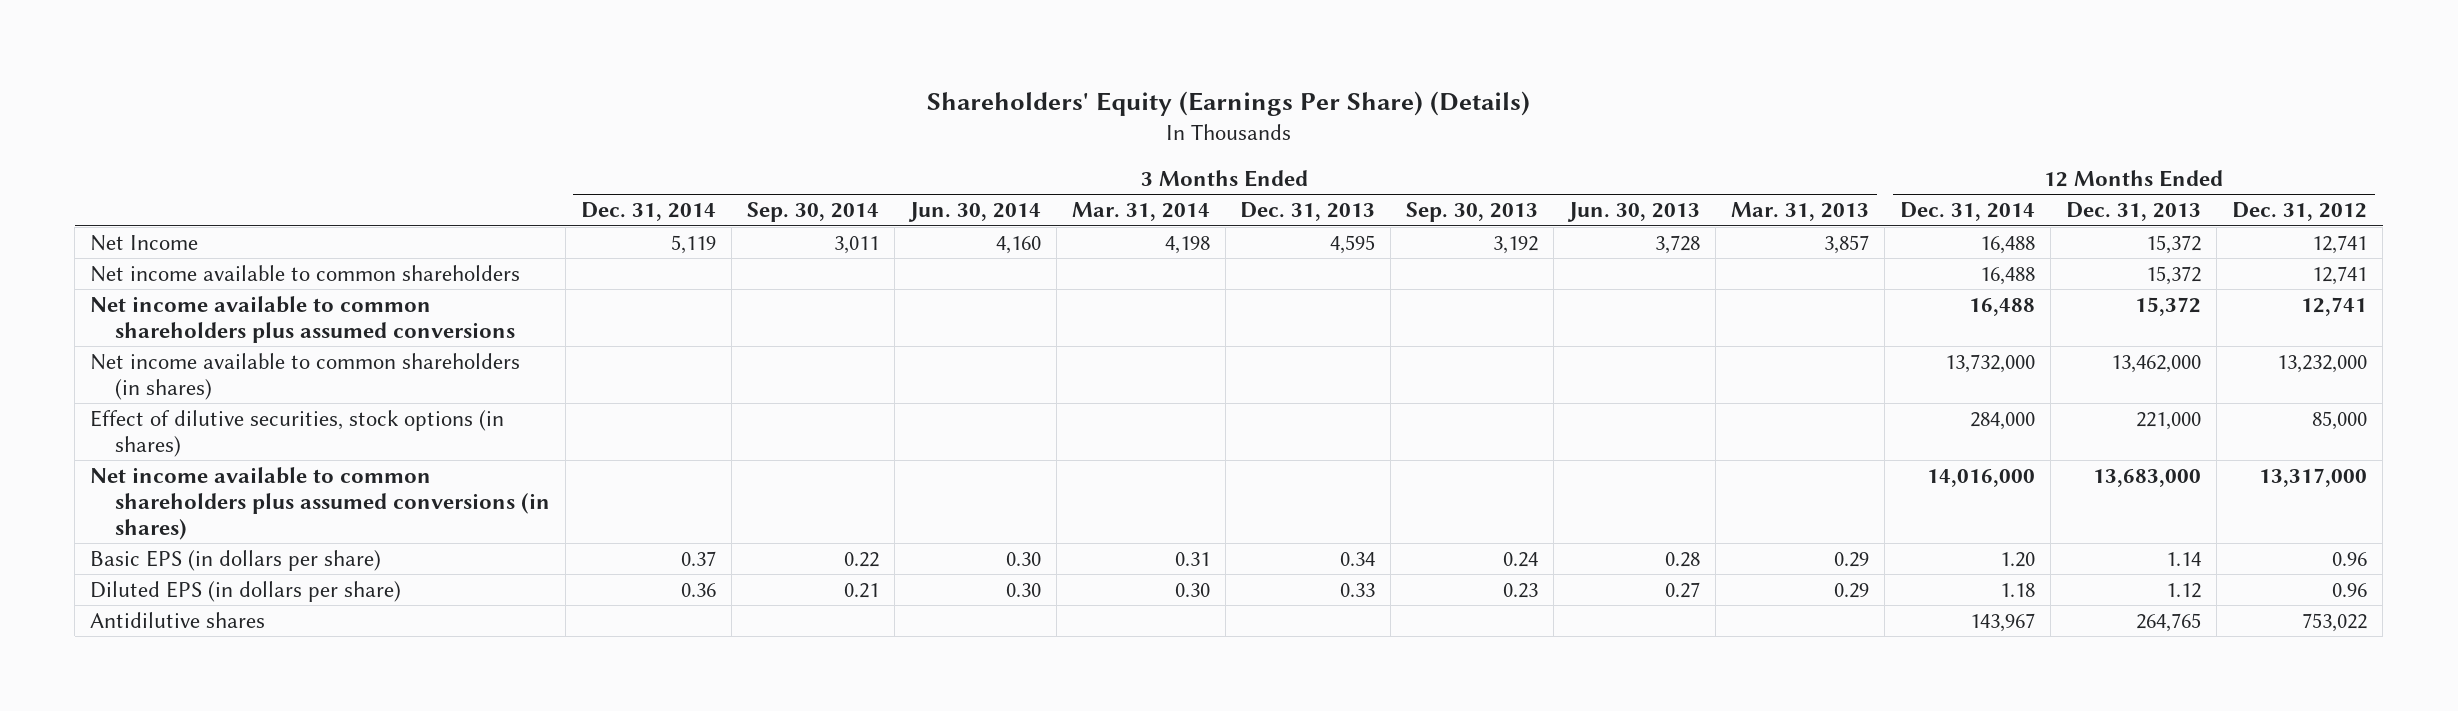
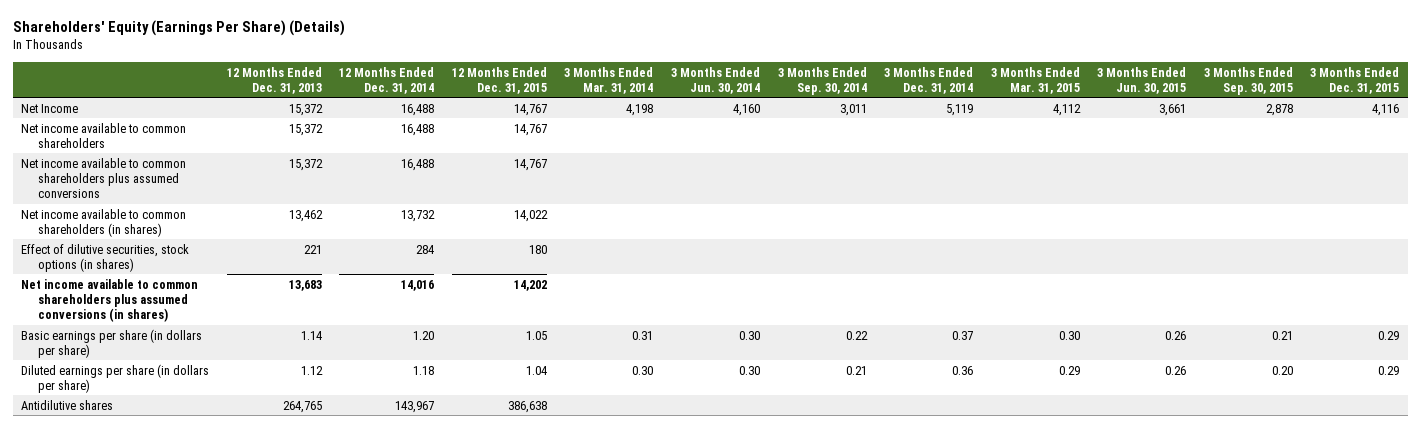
- | 3 Months Ended Dec. 31, 2014 | 3 Months Ended Sep. 30, 2014 | 3 Months Ended Jun. 30, 2014 | 3 Months Ended Mar. 31, 2014 | 3 Months Ended Dec. 31, 2013 | 3 Months Ended Sep. 30, 2013 | 3 Months Ended Jun. 30, 2013 | 3 Months Ended Mar. 31, 2013 | 12 Months Ended Dec. 31, 2014 | 12 Months Ended Dec. 31, 2013 | 12 Months Ended Dec. 31, 2012
+ | 12 Months Ended Dec. 31, 2013 | 12 Months Ended Dec. 31, 2014 | 12 Months Ended Dec. 31, 2015 | 3 Months Ended Mar. 31, 2014 | 3 Months Ended Jun. 30, 2014 | 3 Months Ended Sep. 30, 2014 | 3 Months Ended Dec. 31, 2014 | 3 Months Ended Mar. 31, 2015 | 3 Months Ended Jun. 30, 2015 | 3 Months Ended Sep. 30, 2015 | 3 Months Ended Dec. 31, 2015
- Net income available to common shareholders (in shares) | | | | | | | | | 13,732,000 | 13,462,000 | 13,232,000
- Effect of dilutive securities, stock options (in shares) | | | | | | | | | 284,000 | 221,000 | 85,000
- Net income available to common shareholders plus assumed conversions (in shares) | | | | | | | | | 14,016,000 | 13,683,000 | 13,317,000
- Basic EPS (in dollars per share) | 0.37 | 0.22 | 0.30 | 0.31 | 0.34 | 0.24 | 0.28 | 0.29 | 1.20 | 1.14 | 0.96
- Diluted EPS (in dollars per share) | 0.36 | 0.21 | 0.30 | 0.30 | 0.33 | 0.23 | 0.27 | 0.29 | 1.18 | 1.12 | 0.96
+ Net income available to common shareholders (in shares) | 13,462 | 13,732 | 14,022 | | | | | | | |
+ Effect of dilutive securities, stock options (in shares) | 221 | 284 | 180 | | | | | | | |
+ Net income available to common shareholders plus assumed conversions (in shares) | 13,683 | 14,016 | 14,202 | | | | | | | |
+ Basic earnings per share (in dollars per share) | 1.14 | 1.20 | 1.05 | 0.31 | 0.30 | 0.22 | 0.37 | 0.30 | 0.26 | 0.21 | 0.29
+ Diluted earnings per share (in dollars per share) | 1.12 | 1.18 | 1.04 | 0.30 | 0.30 | 0.21 | 0.36 | 0.29 | 0.26 | 0.20 | 0.29

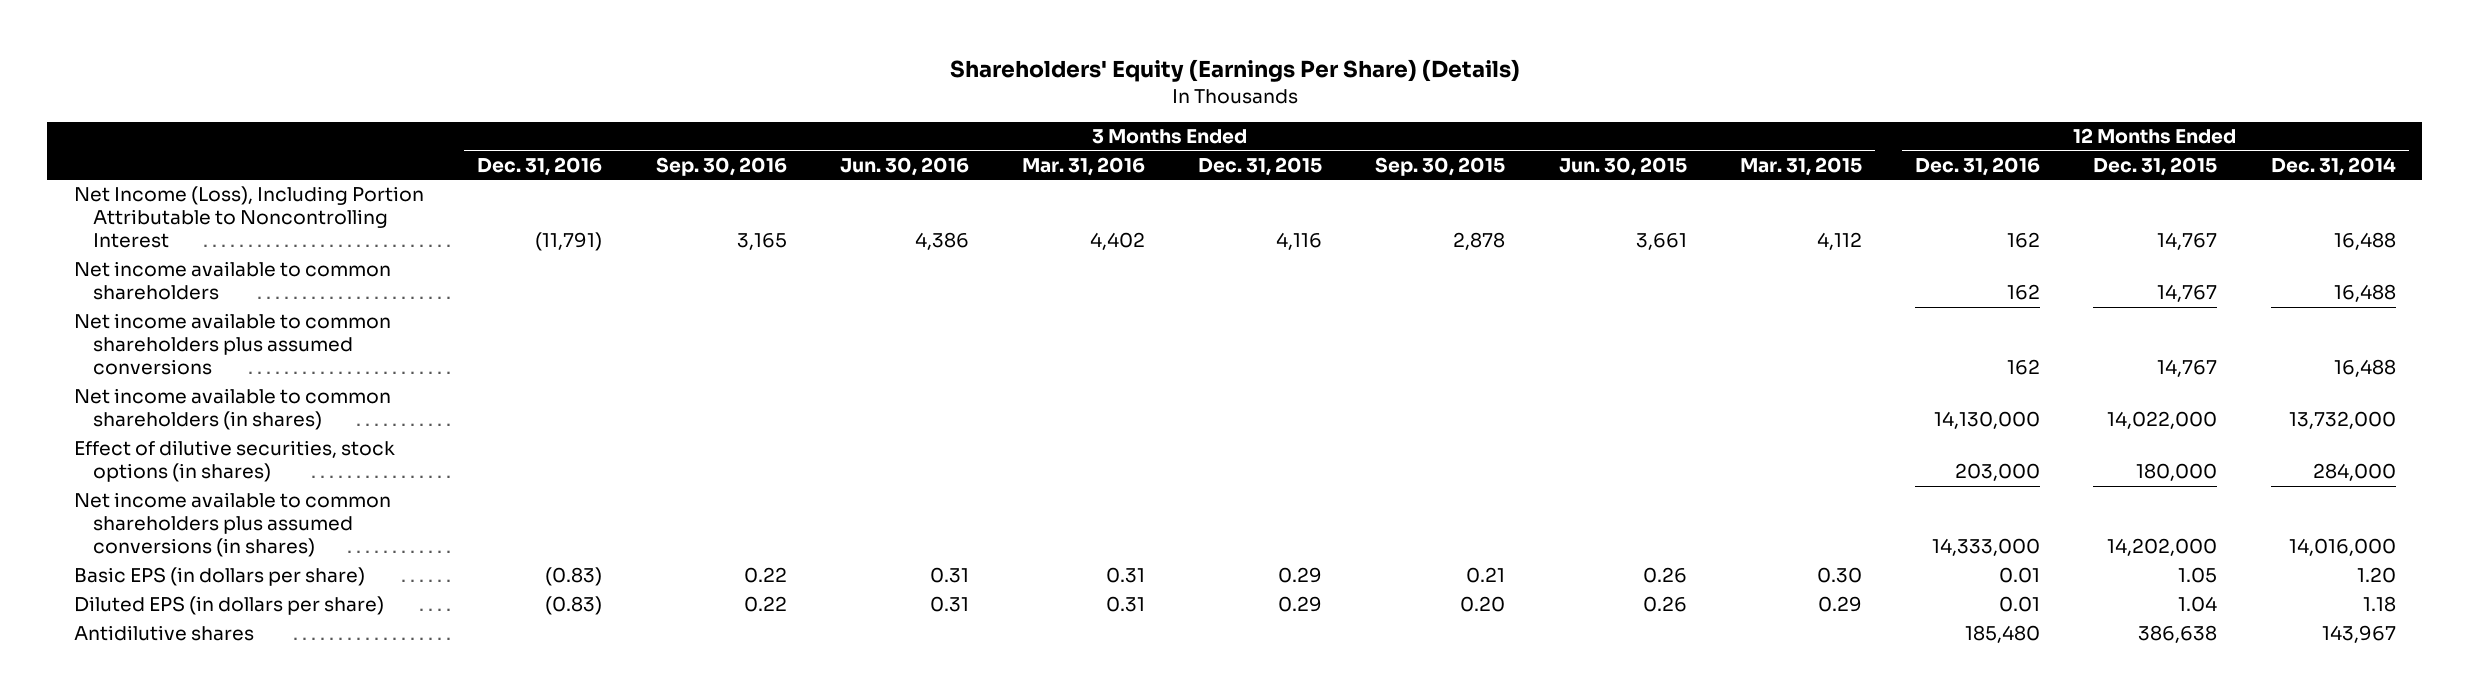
- | 12 Months Ended Dec. 31, 2013 | 12 Months Ended Dec. 31, 2014 | 12 Months Ended Dec. 31, 2015 | 3 Months Ended Mar. 31, 2014 | 3 Months Ended Jun. 30, 2014 | 3 Months Ended Sep. 30, 2014 | 3 Months Ended Dec. 31, 2014 | 3 Months Ended Mar. 31, 2015 | 3 Months Ended Jun. 30, 2015 | 3 Months Ended Sep. 30, 2015 | 3 Months Ended Dec. 31, 2015
+ | 3 Months Ended Dec. 31, 2016 | 3 Months Ended Sep. 30, 2016 | 3 Months Ended Jun. 30, 2016 | 3 Months Ended Mar. 31, 2016 | 3 Months Ended Dec. 31, 2015 | 3 Months Ended Sep. 30, 2015 | 3 Months Ended Jun. 30, 2015 | 3 Months Ended Mar. 31, 2015 | 12 Months Ended Dec. 31, 2016 | 12 Months Ended Dec. 31, 2015 | 12 Months Ended Dec. 31, 2014
- Net Income | 15,372 | 16,488 | 14,767 | 4,198 | 4,160 | 3,011 | 5,119 | 4,112 | 3,661 | 2,878 | 4,116
+ Net Income (Loss), Including Portion Attributable to Noncontrolling Interest | (11,791) | 3,165 | 4,386 | 4,402 | 4,116 | 2,878 | 3,661 | 4,112 | 162 | 14,767 | 16,488
- Net income available to common shareholders (in shares) | 13,462 | 13,732 | 14,022 | | | | | | | |
- Effect of dilutive securities, stock options (in shares) | 221 | 284 | 180 | | | | | | | |
- Net income available to common shareholders plus assumed conversions (in shares) | 13,683 | 14,016 | 14,202 | | | | | | | |
- Basic earnings per share (in dollars per share) | 1.14 | 1.20 | 1.05 | 0.31 | 0.30 | 0.22 | 0.37 | 0.30 | 0.26 | 0.21 | 0.29
- Diluted earnings per share (in dollars per share) | 1.12 | 1.18 | 1.04 | 0.30 | 0.30 | 0.21 | 0.36 | 0.29 | 0.26 | 0.20 | 0.29
+ Net income available to common shareholders (in shares) | | | | | | | | | 14,130,000 | 14,022,000 | 13,732,000
+ Effect of dilutive securities, stock options (in shares) | | | | | | | | | 203,000 | 180,000 | 284,000
+ Net income available to common shareholders plus assumed conversions (in shares) | | | | | | | | | 14,333,000 | 14,202,000 | 14,016,000
+ Basic EPS (in dollars per share) | (0.83) | 0.22 | 0.31 | 0.31 | 0.29 | 0.21 | 0.26 | 0.30 | 0.01 | 1.05 | 1.20
+ Diluted EPS (in dollars per share) | (0.83) | 0.22 | 0.31 | 0.31 | 0.29 | 0.20 | 0.26 | 0.29 | 0.01 | 1.04 | 1.18

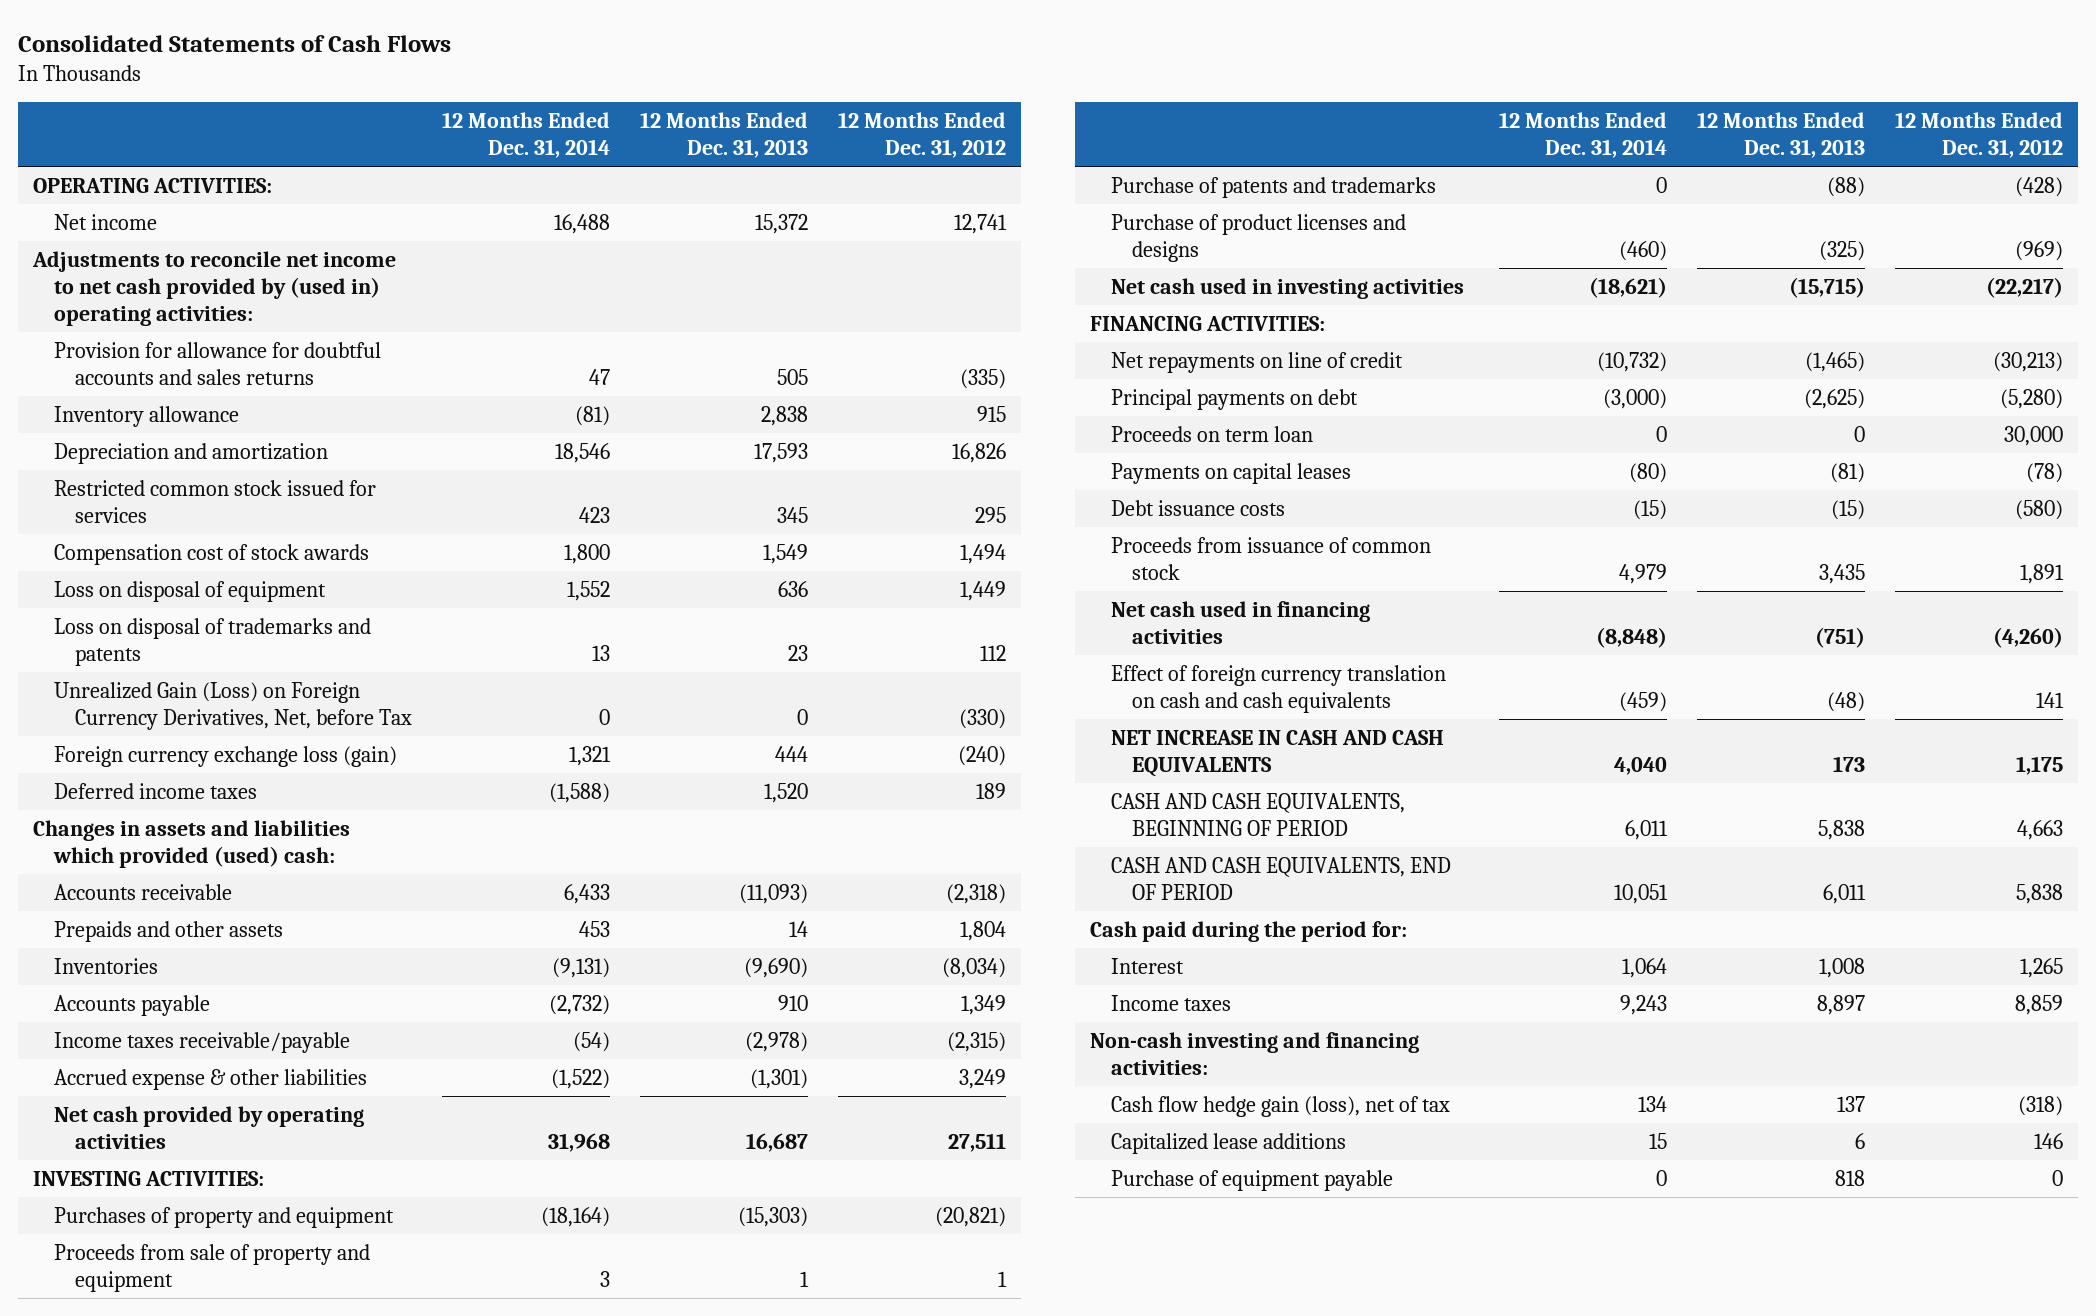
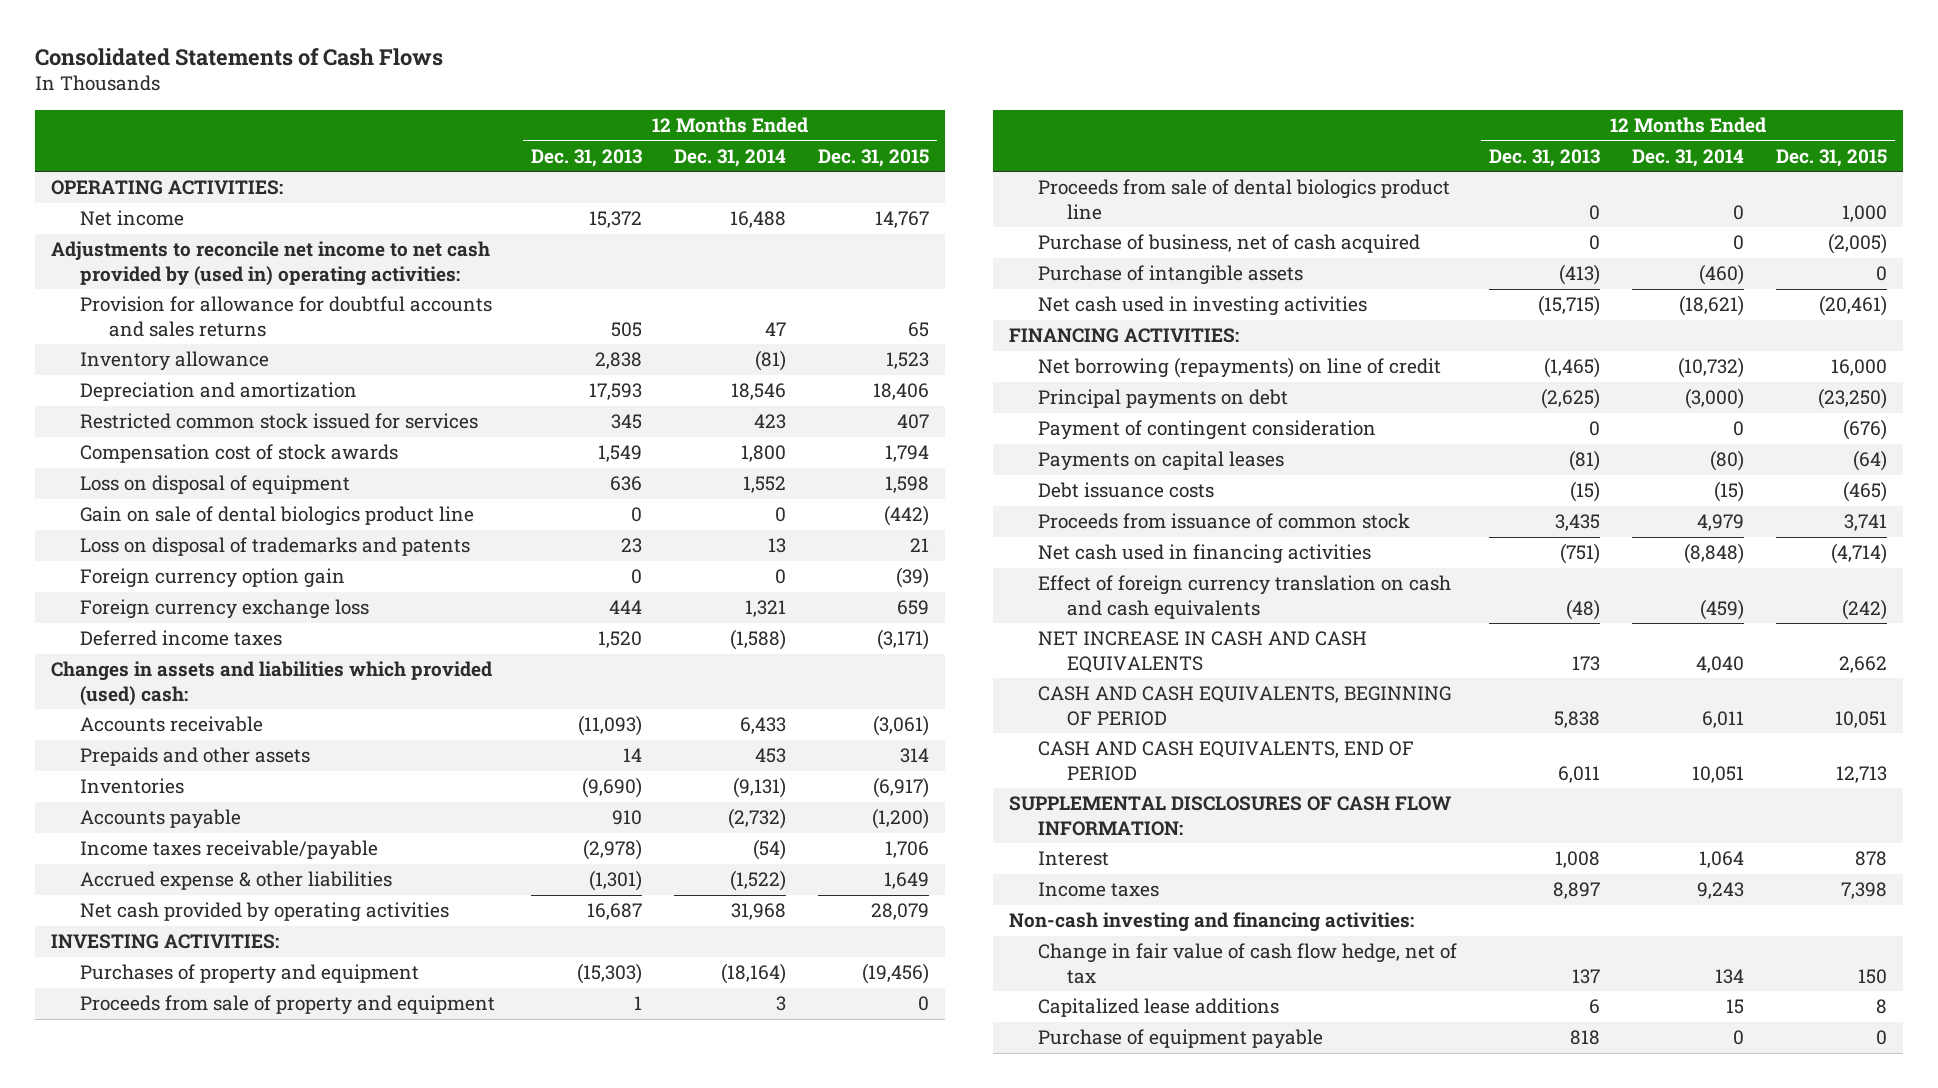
- | 12 Months Ended Dec. 31, 2014 | 12 Months Ended Dec. 31, 2013 | 12 Months Ended Dec. 31, 2012
+ | 12 Months Ended Dec. 31, 2013 | 12 Months Ended Dec. 31, 2014 | 12 Months Ended Dec. 31, 2015
+ Gain on sale of dental biologics product line | 0 | 0 | (442)
- Unrealized Gain (Loss) on Foreign Currency Derivatives, Net, before Tax | 0 | 0 | (330)
- Foreign currency exchange loss (gain) | 1,321 | 444 | (240)
+ Foreign currency option gain | 0 | 0 | (39)
+ Foreign currency exchange loss | 444 | 1,321 | 659
- Purchase of patents and trademarks | 0 | (88) | (428)
- Purchase of product licenses and designs | (460) | (325) | (969)
+ Proceeds from sale of dental biologics product line | 0 | 0 | 1,000
+ Purchase of business, net of cash acquired | 0 | 0 | (2,005)
+ Purchase of intangible assets | (413) | (460) | 0
- Net repayments on line of credit | (10,732) | (1,465) | (30,213)
+ Net borrowing (repayments) on line of credit | (1,465) | (10,732) | 16,000
- Proceeds on term loan | 0 | 0 | 30,000
+ Payment of contingent consideration | 0 | 0 | (676)
- Cash paid during the period for:
+ SUPPLEMENTAL DISCLOSURES OF CASH FLOW INFORMATION:
- Cash flow hedge gain (loss), net of tax | 134 | 137 | (318)
+ Change in fair value of cash flow hedge, net of tax | 137 | 134 | 150

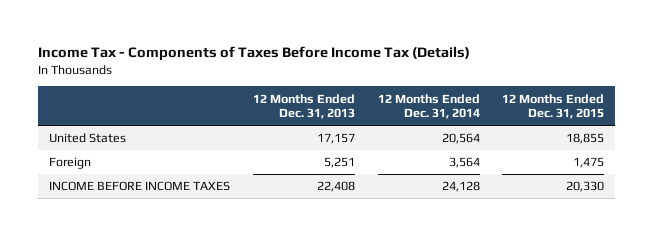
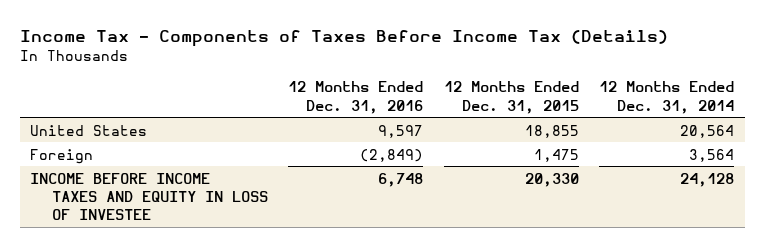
- | 12 Months Ended Dec. 31, 2013 | 12 Months Ended Dec. 31, 2014 | 12 Months Ended Dec. 31, 2015
+ | 12 Months Ended Dec. 31, 2016 | 12 Months Ended Dec. 31, 2015 | 12 Months Ended Dec. 31, 2014
- INCOME BEFORE INCOME TAXES | 22,408 | 24,128 | 20,330
+ INCOME BEFORE INCOME TAXES AND EQUITY IN LOSS OF INVESTEE | 6,748 | 20,330 | 24,128

